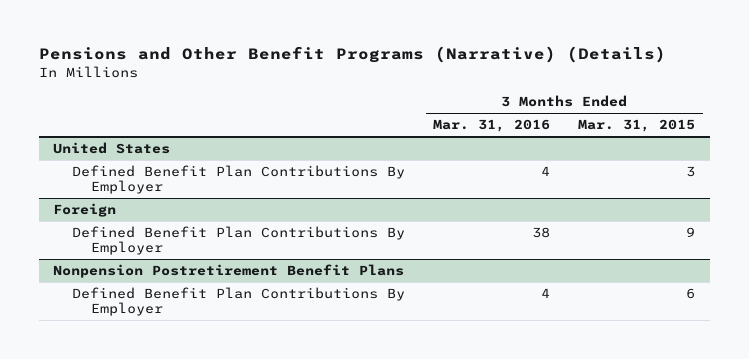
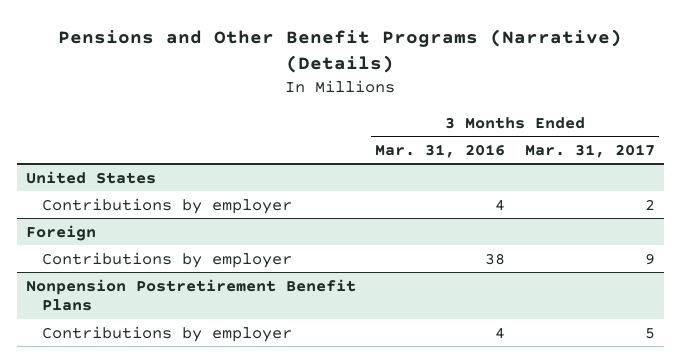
- | 3 Months Ended Mar. 31, 2016 | 3 Months Ended Mar. 31, 2015
+ | 3 Months Ended Mar. 31, 2016 | 3 Months Ended Mar. 31, 2017
@ United States
- Defined Benefit Plan Contributions By Employer | 4 | 3
+ Contributions by employer | 4 | 2
@ Foreign
- Defined Benefit Plan Contributions By Employer | 38 | 9
+ Contributions by employer | 38 | 9
@ Nonpension Postretirement Benefit Plans
- Defined Benefit Plan Contributions By Employer | 4 | 6
+ Contributions by employer | 4 | 5

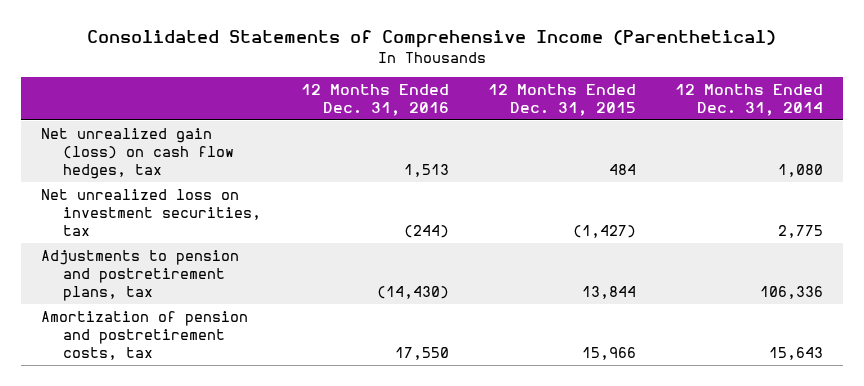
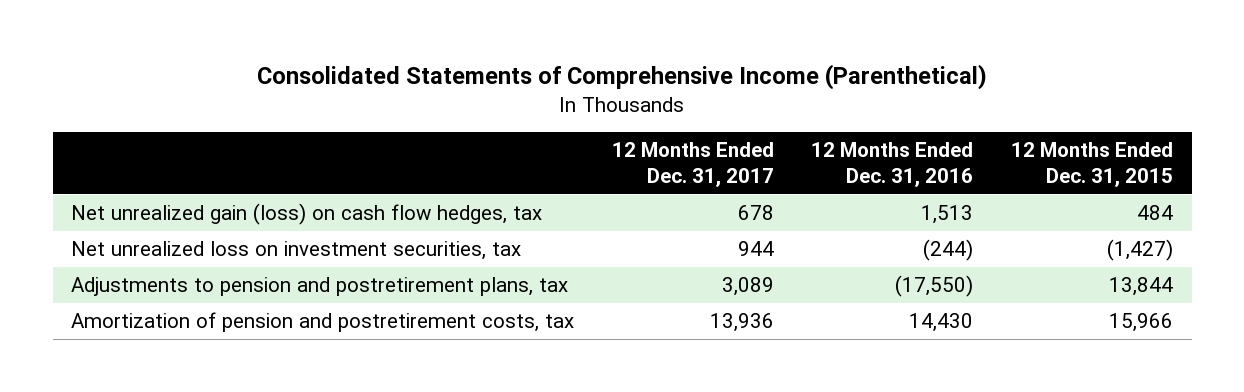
- | 12 Months Ended Dec. 31, 2016 | 12 Months Ended Dec. 31, 2015 | 12 Months Ended Dec. 31, 2014
+ | 12 Months Ended Dec. 31, 2017 | 12 Months Ended Dec. 31, 2016 | 12 Months Ended Dec. 31, 2015
- Adjustments to pension and postretirement plans, tax | (14,430) | 13,844 | 106,336
- Amortization of pension and postretirement costs, tax | 17,550 | 15,966 | 15,643
+ Adjustments to pension and postretirement plans, tax | 3,089 | (17,550) | 13,844
+ Amortization of pension and postretirement costs, tax | 13,936 | 14,430 | 15,966

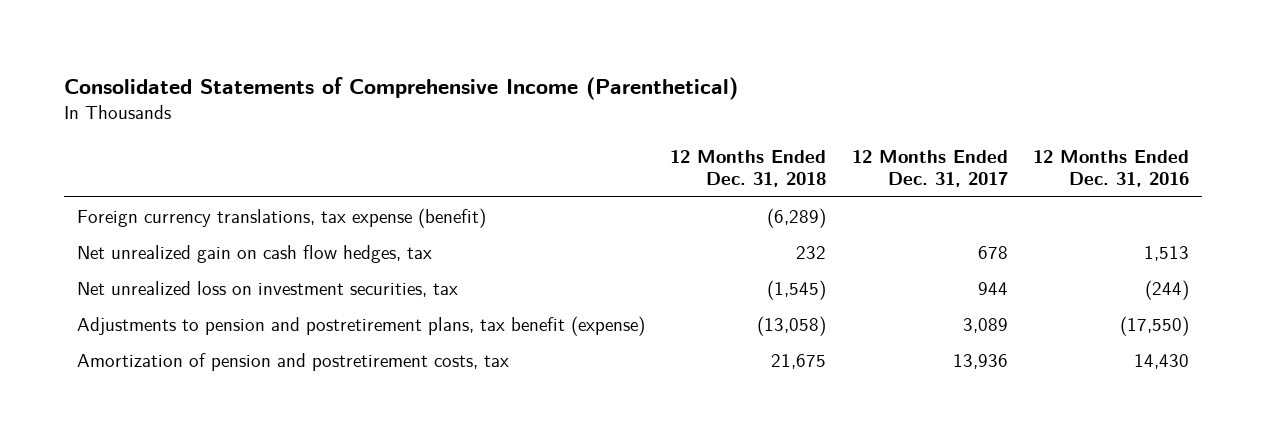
- | 12 Months Ended Dec. 31, 2017 | 12 Months Ended Dec. 31, 2016 | 12 Months Ended Dec. 31, 2015
+ | 12 Months Ended Dec. 31, 2018 | 12 Months Ended Dec. 31, 2017 | 12 Months Ended Dec. 31, 2016
- Net unrealized gain (loss) on cash flow hedges, tax | 678 | 1,513 | 484
+ Foreign currency translations, tax expense (benefit) | (6,289) | |
+ Net unrealized gain on cash flow hedges, tax | 232 | 678 | 1,513
- Adjustments to pension and postretirement plans, tax | 3,089 | (17,550) | 13,844
+ Adjustments to pension and postretirement plans, tax benefit (expense) | (13,058) | 3,089 | (17,550)

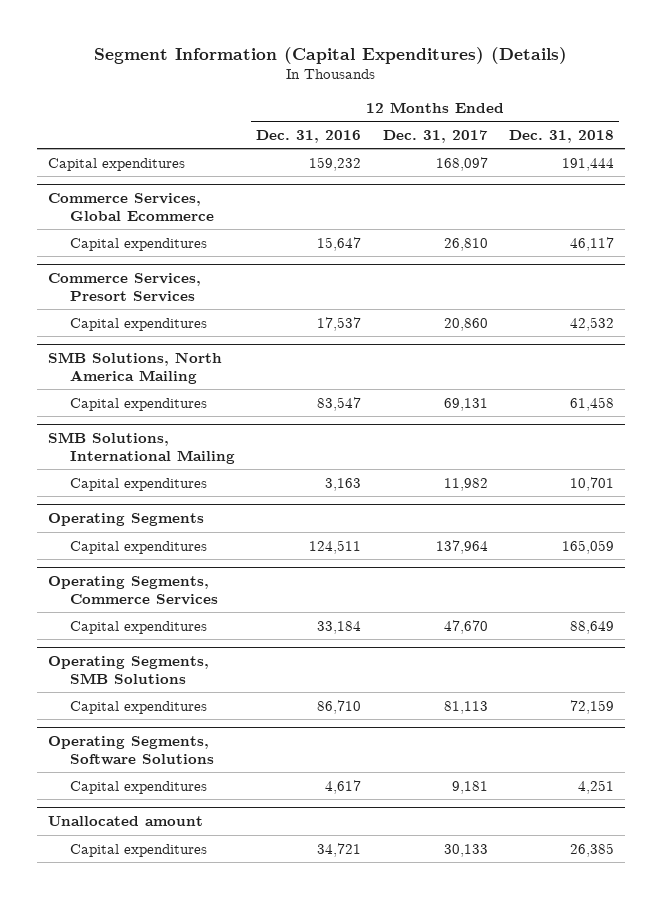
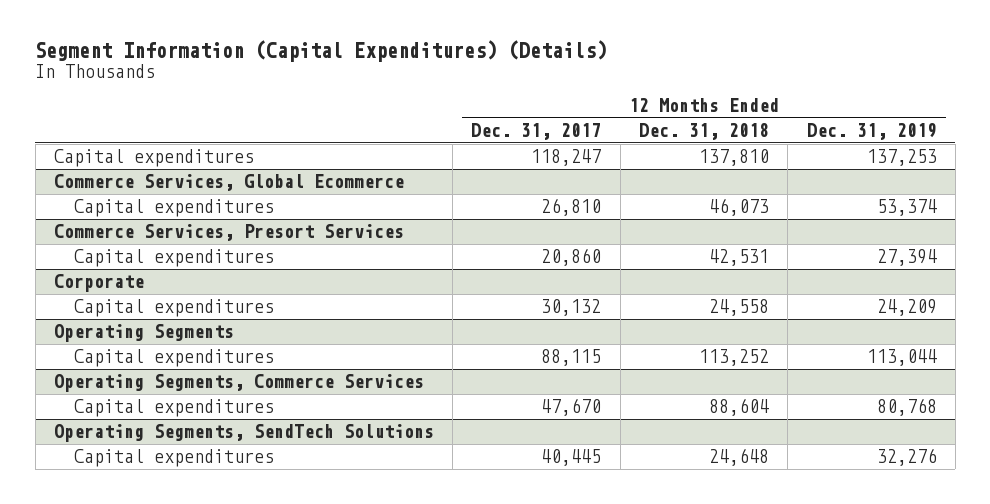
- | 12 Months Ended Dec. 31, 2016 | 12 Months Ended Dec. 31, 2017 | 12 Months Ended Dec. 31, 2018
+ | 12 Months Ended Dec. 31, 2017 | 12 Months Ended Dec. 31, 2018 | 12 Months Ended Dec. 31, 2019
- Capital expenditures | 159,232 | 168,097 | 191,444
+ Capital expenditures | 118,247 | 137,810 | 137,253
@ Commerce Services, Global Ecommerce
- Capital expenditures | 15,647 | 26,810 | 46,117
+ Capital expenditures | 26,810 | 46,073 | 53,374
@ Commerce Services, Presort Services
- Capital expenditures | 17,537 | 20,860 | 42,532
- SMB Solutions, North America Mailing
- Capital expenditures | 83,547 | 69,131 | 61,458
- SMB Solutions, International Mailing
- Capital expenditures | 3,163 | 11,982 | 10,701
@ Commerce Services, Presort Services
+ Capital expenditures | 20,860 | 42,531 | 27,394
+ Corporate
+ Capital expenditures | 30,132 | 24,558 | 24,209
@ Operating Segments
- Capital expenditures | 124,511 | 137,964 | 165,059
+ Capital expenditures | 88,115 | 113,252 | 113,044
@ Operating Segments, Commerce Services
- Capital expenditures | 33,184 | 47,670 | 88,649
- Operating Segments, SMB Solutions
- Capital expenditures | 86,710 | 81,113 | 72,159
- Operating Segments, Software Solutions
- Capital expenditures | 4,617 | 9,181 | 4,251
- Unallocated amount
- Capital expenditures | 34,721 | 30,133 | 26,385
@ Operating Segments, Commerce Services
+ Capital expenditures | 47,670 | 88,604 | 80,768
+ Operating Segments, SendTech Solutions
+ Capital expenditures | 40,445 | 24,648 | 32,276

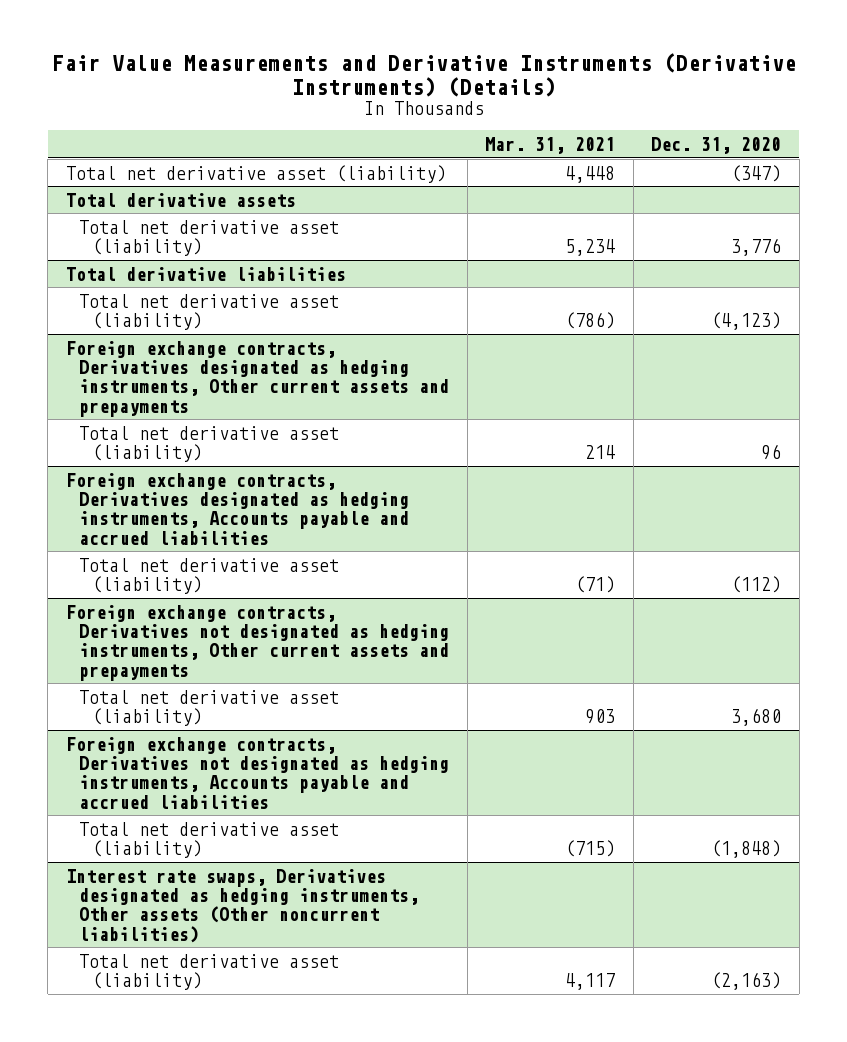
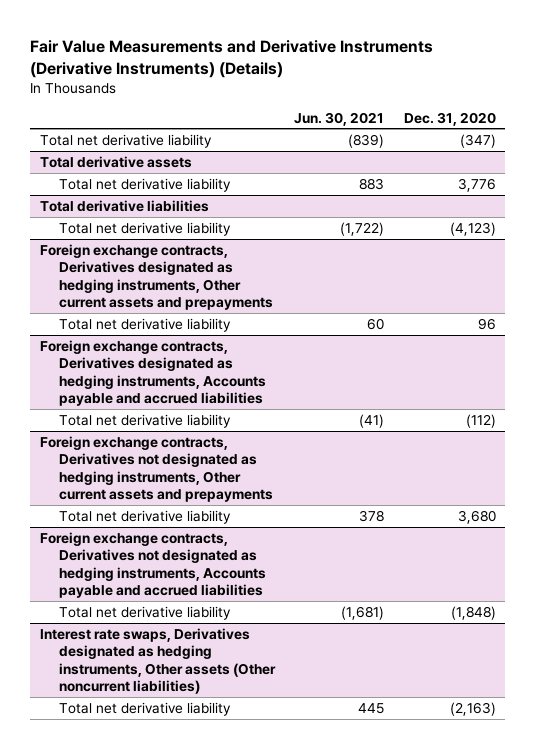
- | Mar. 31, 2021 | Dec. 31, 2020
+ | Jun. 30, 2021 | Dec. 31, 2020
- Total net derivative asset (liability) | 4,448 | (347)
+ Total net derivative liability | (839) | (347)
@ Total derivative assets
- Total net derivative asset (liability) | 5,234 | 3,776
+ Total net derivative liability | 883 | 3,776
@ Total derivative liabilities
- Total net derivative asset (liability) | (786) | (4,123)
+ Total net derivative liability | (1,722) | (4,123)
@ Foreign exchange contracts, Derivatives designated as hedging instruments, Other current assets and prepayments
- Total net derivative asset (liability) | 214 | 96
+ Total net derivative liability | 60 | 96
@ Foreign exchange contracts, Derivatives designated as hedging instruments, Accounts payable and accrued liabilities
- Total net derivative asset (liability) | (71) | (112)
+ Total net derivative liability | (41) | (112)
@ Foreign exchange contracts, Derivatives not designated as hedging instruments, Other current assets and prepayments
- Total net derivative asset (liability) | 903 | 3,680
+ Total net derivative liability | 378 | 3,680
@ Foreign exchange contracts, Derivatives not designated as hedging instruments, Accounts payable and accrued liabilities
- Total net derivative asset (liability) | (715) | (1,848)
+ Total net derivative liability | (1,681) | (1,848)
@ Interest rate swaps, Derivatives designated as hedging instruments, Other assets (Other noncurrent liabilities)
- Total net derivative asset (liability) | 4,117 | (2,163)
+ Total net derivative liability | 445 | (2,163)

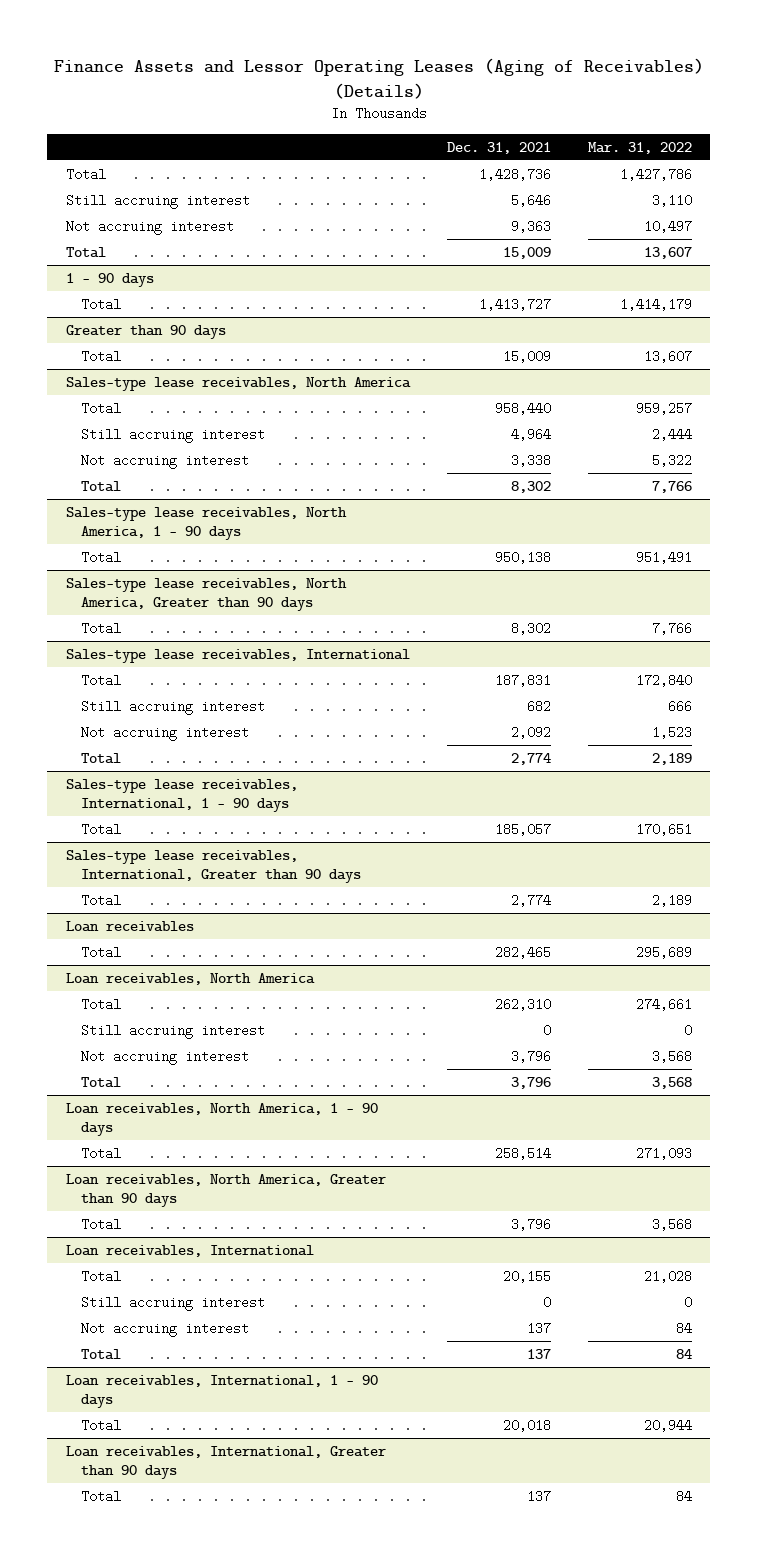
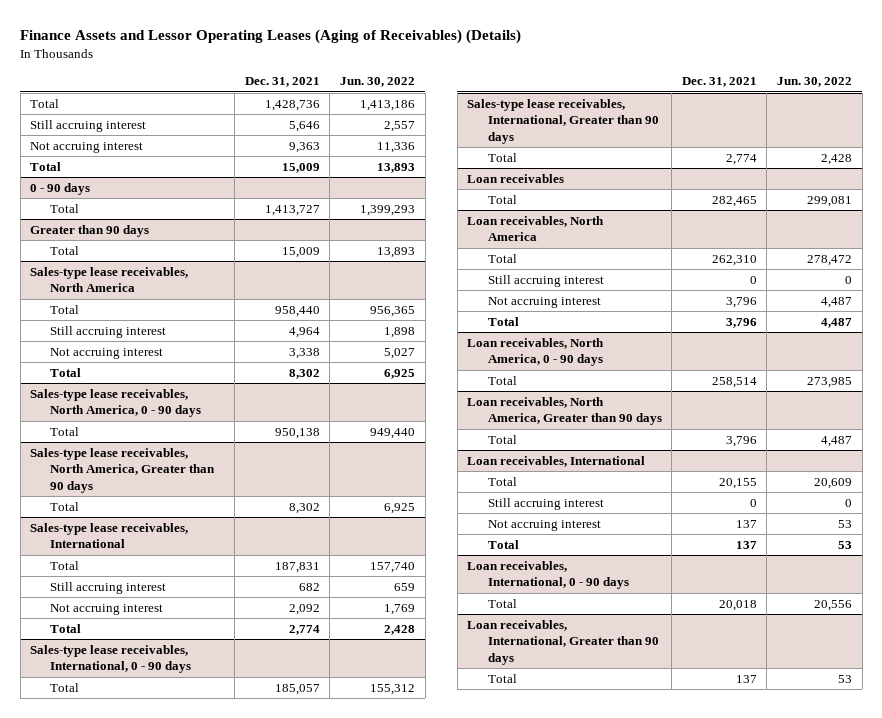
- | Dec. 31, 2021 | Mar. 31, 2022
+ | Dec. 31, 2021 | Jun. 30, 2022
- 1 - 90 days
+ 0 - 90 days
- Sales-type lease receivables, North America, 1 - 90 days
+ Sales-type lease receivables, North America, 0 - 90 days
- Sales-type lease receivables, International, 1 - 90 days
+ Sales-type lease receivables, International, 0 - 90 days
- Loan receivables, North America, 1 - 90 days
+ Loan receivables, North America, 0 - 90 days
- Loan receivables, International, 1 - 90 days
+ Loan receivables, International, 0 - 90 days

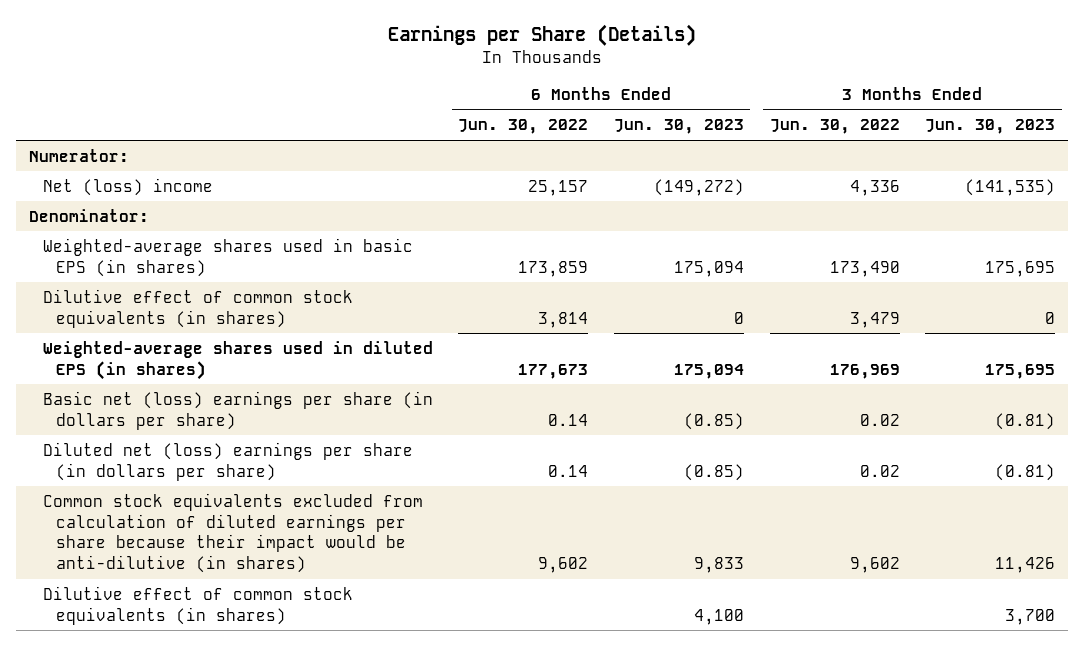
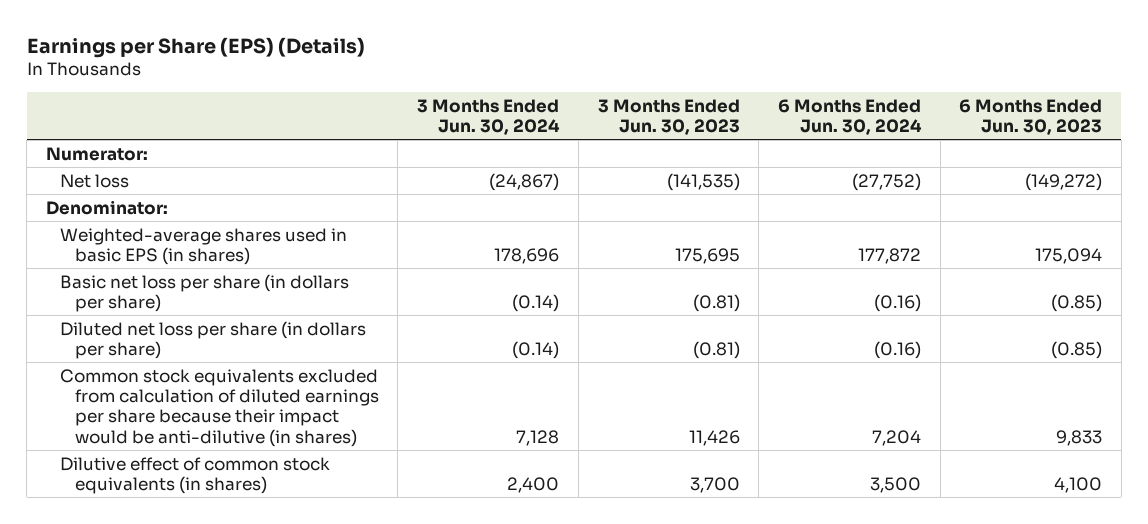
- Earnings per Share (Details)
+ Earnings per Share (EPS) (Details)
- | 6 Months Ended Jun. 30, 2022 | 6 Months Ended Jun. 30, 2023 | 3 Months Ended Jun. 30, 2022 | 3 Months Ended Jun. 30, 2023
+ | 3 Months Ended Jun. 30, 2024 | 3 Months Ended Jun. 30, 2023 | 6 Months Ended Jun. 30, 2024 | 6 Months Ended Jun. 30, 2023
- Net (loss) income | 25,157 | (149,272) | 4,336 | (141,535)
+ Net loss | (24,867) | (141,535) | (27,752) | (149,272)
- Dilutive effect of common stock equivalents (in shares) | 3,814 | 0 | 3,479 | 0
- Weighted-average shares used in diluted EPS (in shares) | 177,673 | 175,094 | 176,969 | 175,695
- Basic net (loss) earnings per share (in dollars per share) | 0.14 | (0.85) | 0.02 | (0.81)
- Diluted net (loss) earnings per share (in dollars per share) | 0.14 | (0.85) | 0.02 | (0.81)
+ Basic net loss per share (in dollars per share) | (0.14) | (0.81) | (0.16) | (0.85)
+ Diluted net loss per share (in dollars per share) | (0.14) | (0.81) | (0.16) | (0.85)

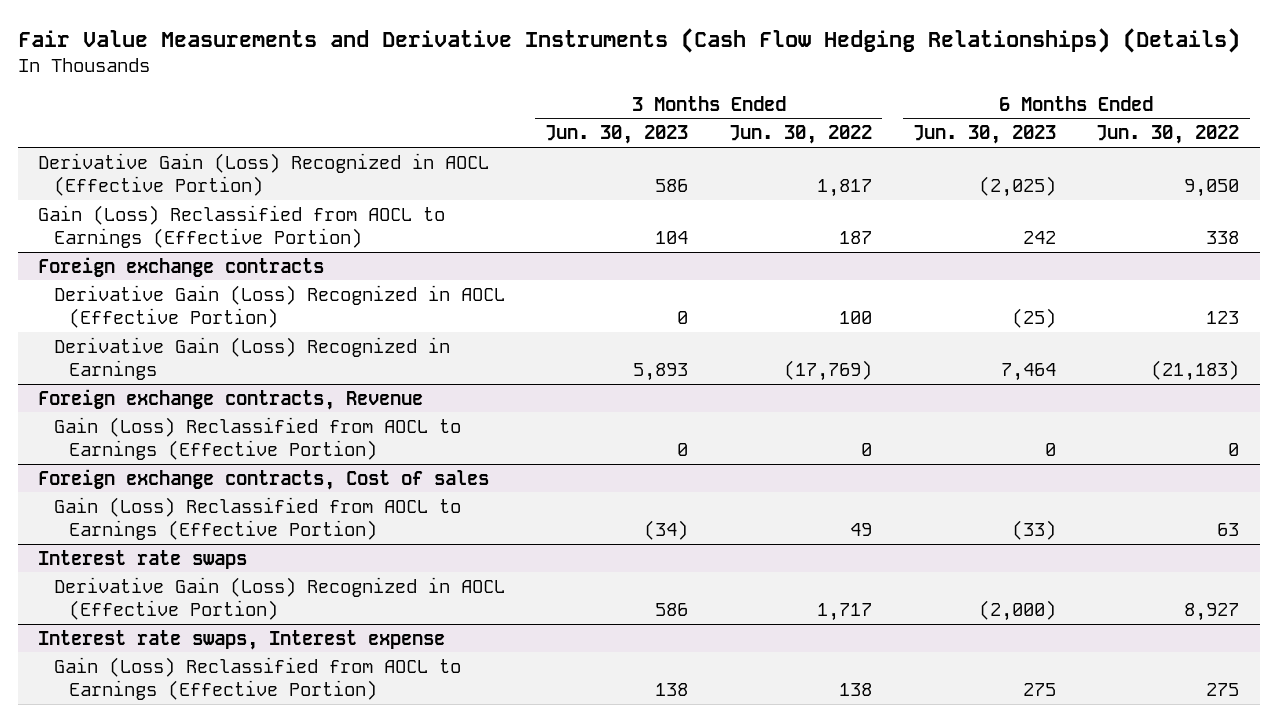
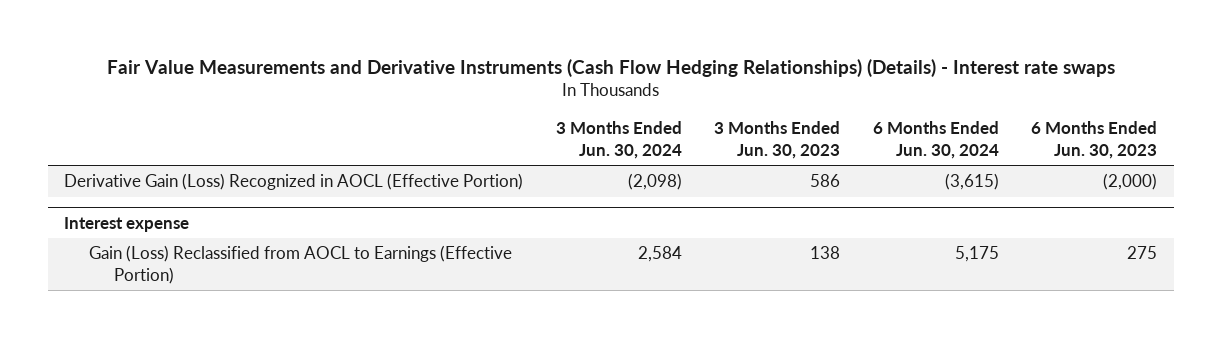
- Fair Value Measurements and Derivative Instruments (Cash Flow Hedging Relationships) (Details)
+ Fair Value Measurements and Derivative Instruments (Cash Flow Hedging Relationships) (Details) - Interest rate swaps
- | 3 Months Ended Jun. 30, 2023 | 3 Months Ended Jun. 30, 2022 | 6 Months Ended Jun. 30, 2023 | 6 Months Ended Jun. 30, 2022
+ | 3 Months Ended Jun. 30, 2024 | 3 Months Ended Jun. 30, 2023 | 6 Months Ended Jun. 30, 2024 | 6 Months Ended Jun. 30, 2023
- Derivative Gain (Loss) Recognized in AOCL (Effective Portion) | 586 | 1,817 | (2,025) | 9,050
- Gain (Loss) Reclassified from AOCL to Earnings (Effective Portion) | 104 | 187 | 242 | 338
- Foreign exchange contracts
- Derivative Gain (Loss) Recognized in AOCL (Effective Portion) | 0 | 100 | (25) | 123
- Derivative Gain (Loss) Recognized in Earnings | 5,893 | (17,769) | 7,464 | (21,183)
- Foreign exchange contracts, Revenue
- Gain (Loss) Reclassified from AOCL to Earnings (Effective Portion) | 0 | 0 | 0 | 0
- Foreign exchange contracts, Cost of sales
- Gain (Loss) Reclassified from AOCL to Earnings (Effective Portion) | (34) | 49 | (33) | 63
- Interest rate swaps
- Interest rate swaps, Interest expense
+ Interest expense

